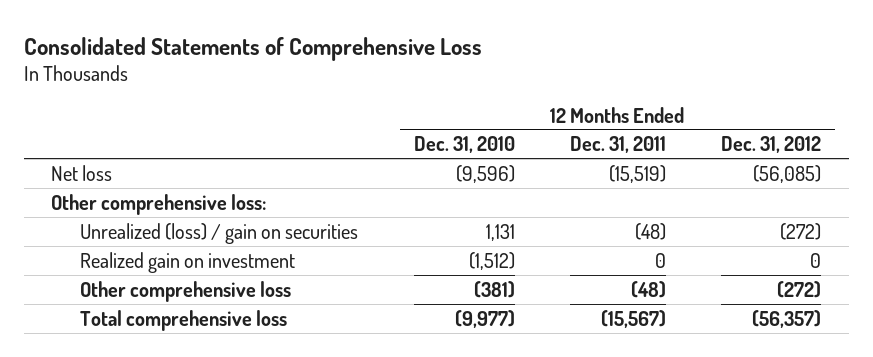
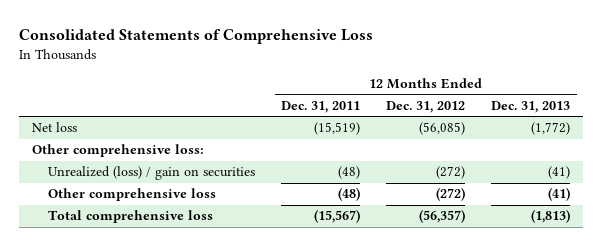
- | 12 Months Ended Dec. 31, 2010 | 12 Months Ended Dec. 31, 2011 | 12 Months Ended Dec. 31, 2012
+ | 12 Months Ended Dec. 31, 2011 | 12 Months Ended Dec. 31, 2012 | 12 Months Ended Dec. 31, 2013
- Realized gain on investment | (1,512) | 0 | 0

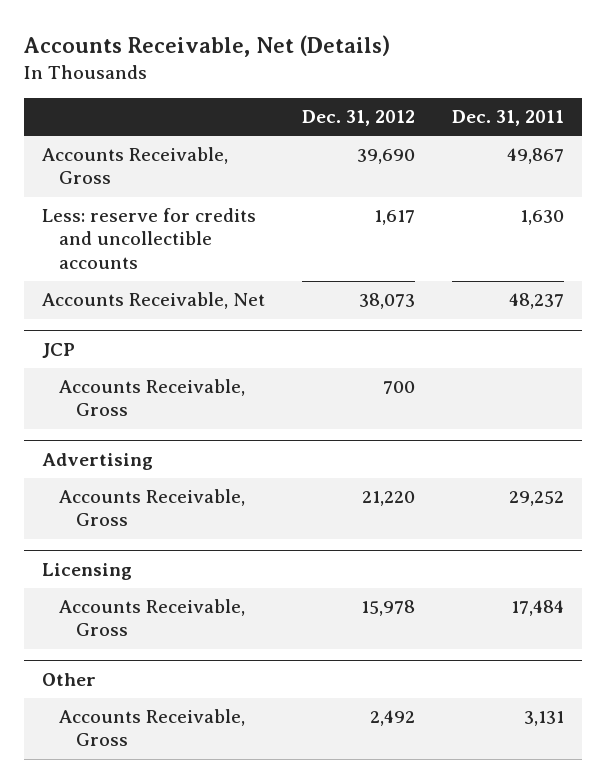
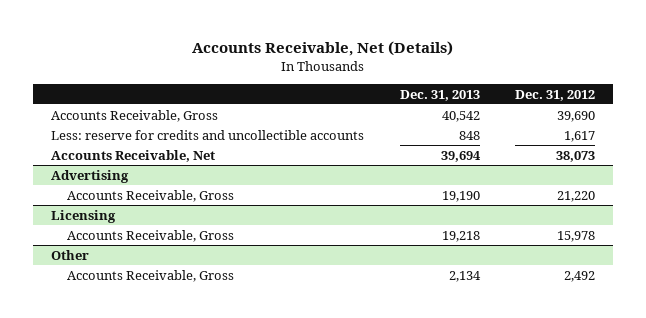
- | Dec. 31, 2012 | Dec. 31, 2011
+ | Dec. 31, 2013 | Dec. 31, 2012
- JCP
- Accounts Receivable, Gross | 700 |

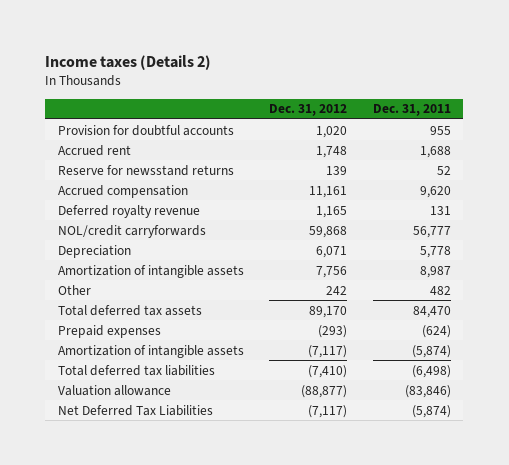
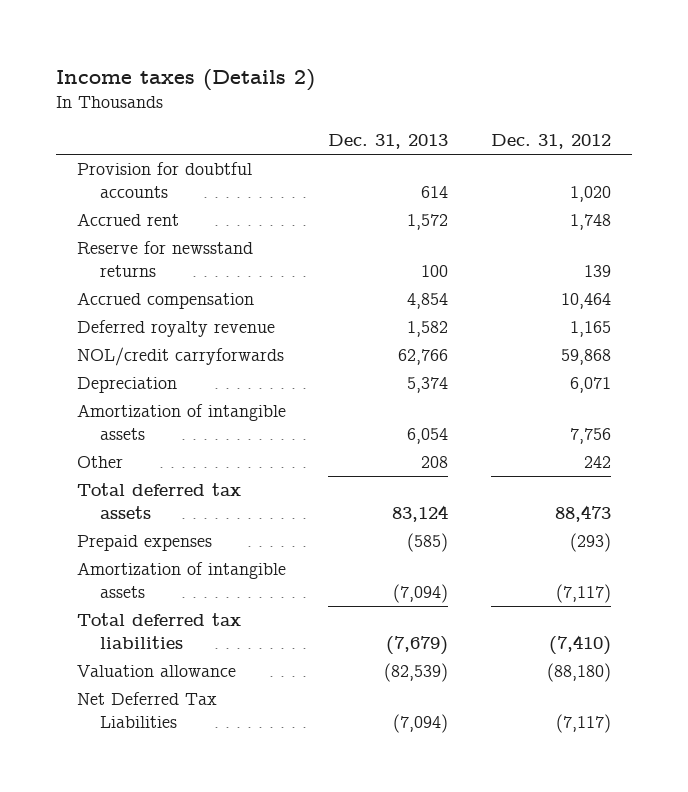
- | Dec. 31, 2012 | Dec. 31, 2011
+ | Dec. 31, 2013 | Dec. 31, 2012
- Accrued compensation | 11,161 | 9,620
+ Accrued compensation | 4,854 | 10,464
- Total deferred tax assets | 89,170 | 84,470
+ Total deferred tax assets | 83,124 | 88,473
- Valuation allowance | (88,877) | (83,846)
+ Valuation allowance | (82,539) | (88,180)

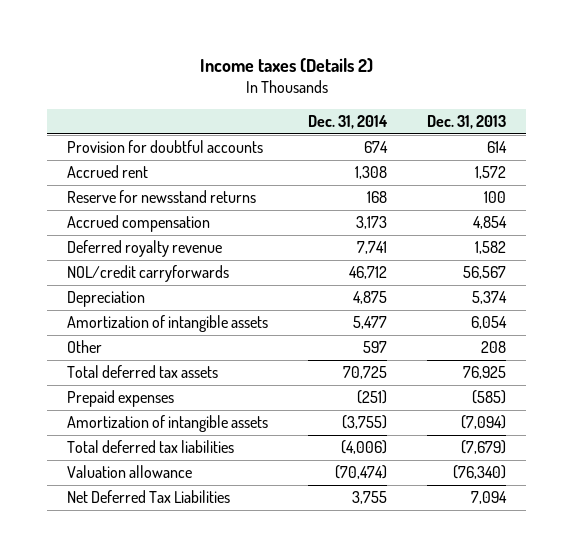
- | Dec. 31, 2013 | Dec. 31, 2012
+ | Dec. 31, 2014 | Dec. 31, 2013
- NOL/credit carryforwards | 62,766 | 59,868
+ NOL/credit carryforwards | 46,712 | 56,567
- Total deferred tax assets | 83,124 | 88,473
+ Total deferred tax assets | 70,725 | 76,925
- Valuation allowance | (82,539) | (88,180)
- Net Deferred Tax Liabilities | (7,094) | (7,117)
+ Valuation allowance | (70,474) | (76,340)
+ Net Deferred Tax Liabilities | 3,755 | 7,094

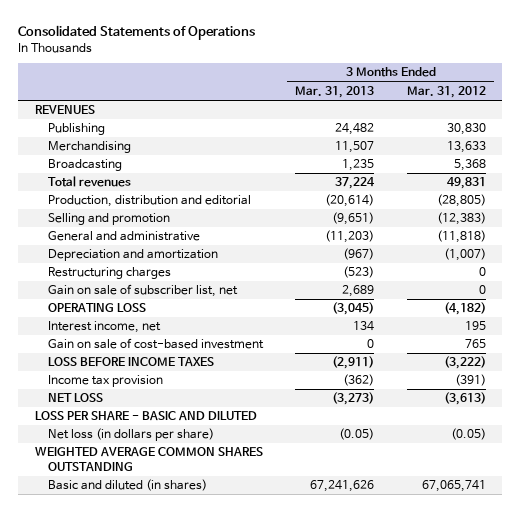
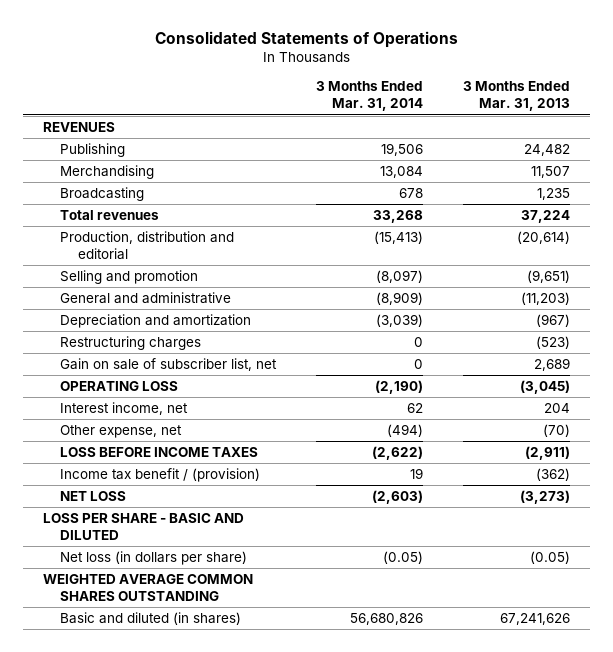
- | 3 Months Ended Mar. 31, 2013 | 3 Months Ended Mar. 31, 2012
+ | 3 Months Ended Mar. 31, 2014 | 3 Months Ended Mar. 31, 2013
- Interest income, net | 134 | 195
- Gain on sale of cost-based investment | 0 | 765
+ Interest income, net | 62 | 204
+ Other expense, net | (494) | (70)
- Income tax provision | (362) | (391)
+ Income tax benefit / (provision) | 19 | (362)

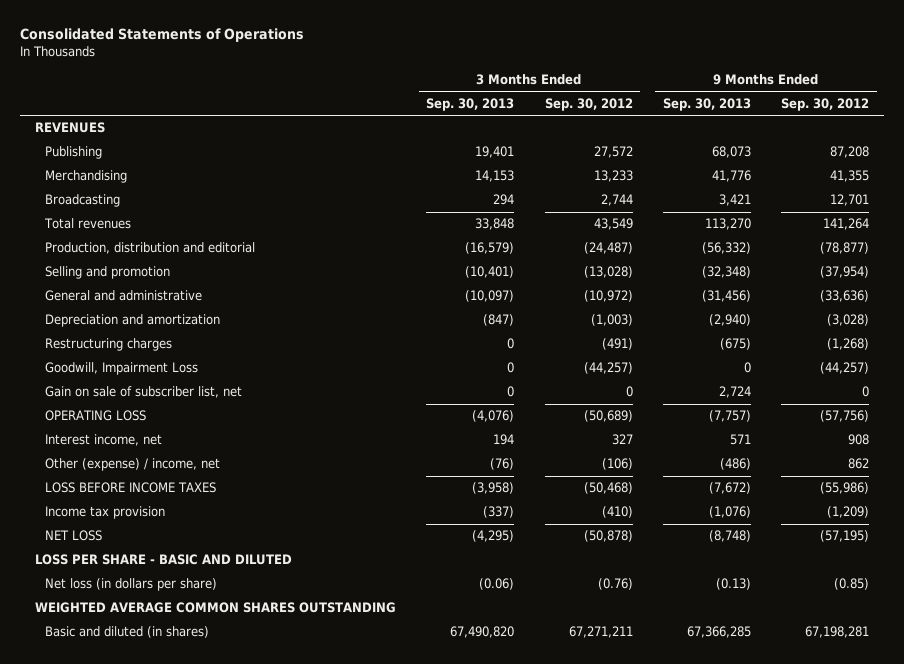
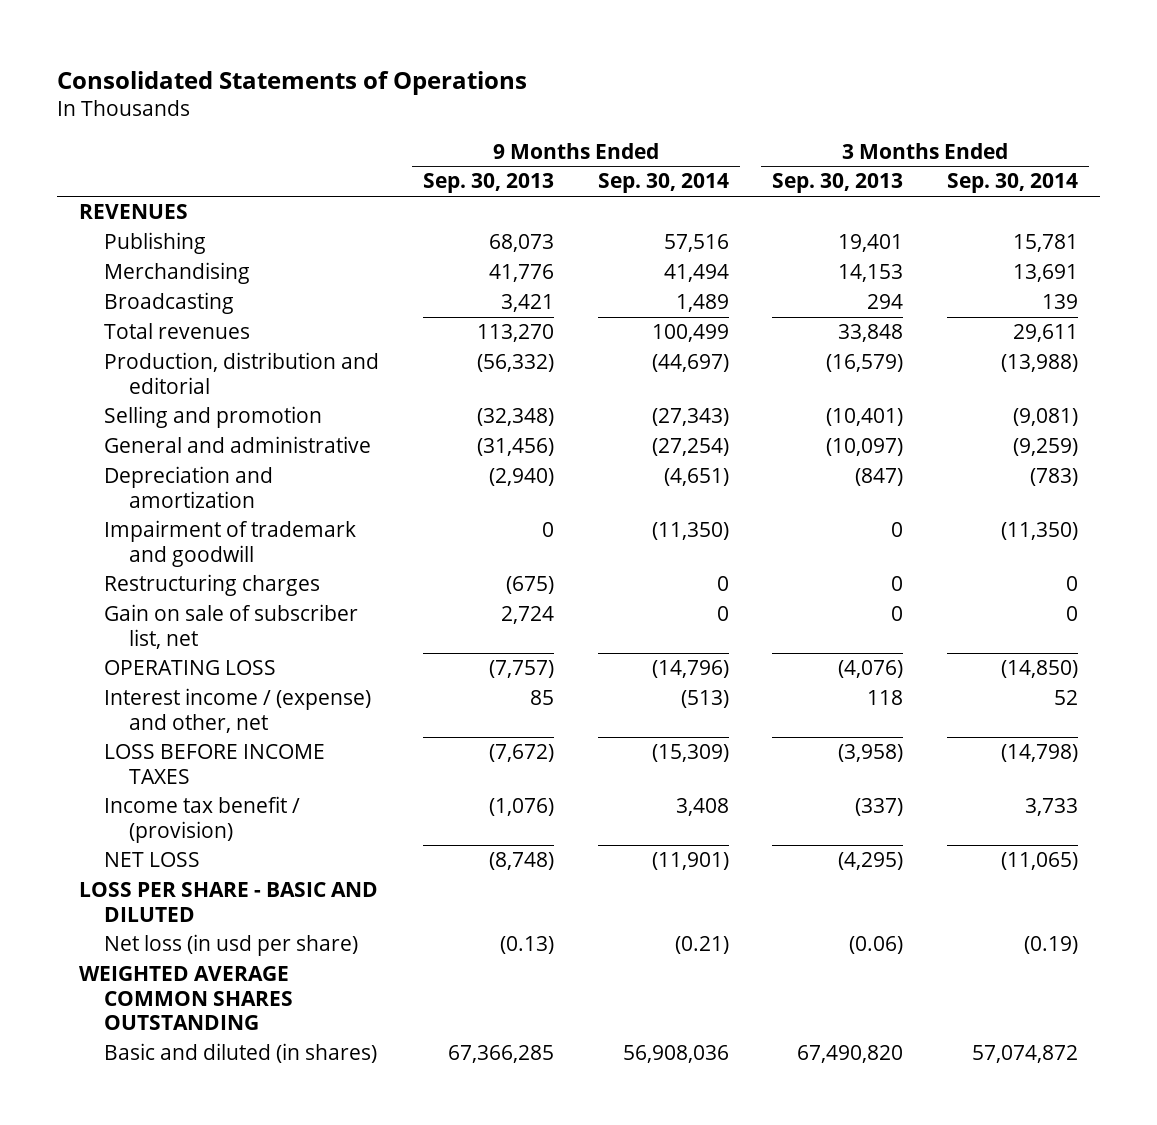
- | 3 Months Ended Sep. 30, 2013 | 3 Months Ended Sep. 30, 2012 | 9 Months Ended Sep. 30, 2013 | 9 Months Ended Sep. 30, 2012
+ | 9 Months Ended Sep. 30, 2013 | 9 Months Ended Sep. 30, 2014 | 3 Months Ended Sep. 30, 2013 | 3 Months Ended Sep. 30, 2014
+ Impairment of trademark and goodwill | 0 | (11,350) | 0 | (11,350)
- Goodwill, Impairment Loss | 0 | (44,257) | 0 | (44,257)
- Interest income, net | 194 | 327 | 571 | 908
- Other (expense) / income, net | (76) | (106) | (486) | 862
+ Interest income / (expense) and other, net | 85 | (513) | 118 | 52
- Income tax provision | (337) | (410) | (1,076) | (1,209)
+ Income tax benefit / (provision) | (1,076) | 3,408 | (337) | 3,733
- Net loss (in dollars per share) | (0.06) | (0.76) | (0.13) | (0.85)
+ Net loss (in usd per share) | (0.13) | (0.21) | (0.06) | (0.19)

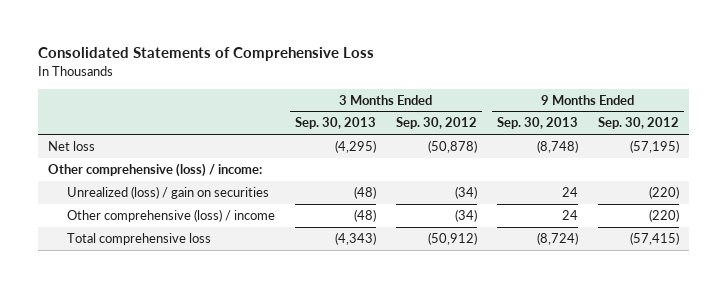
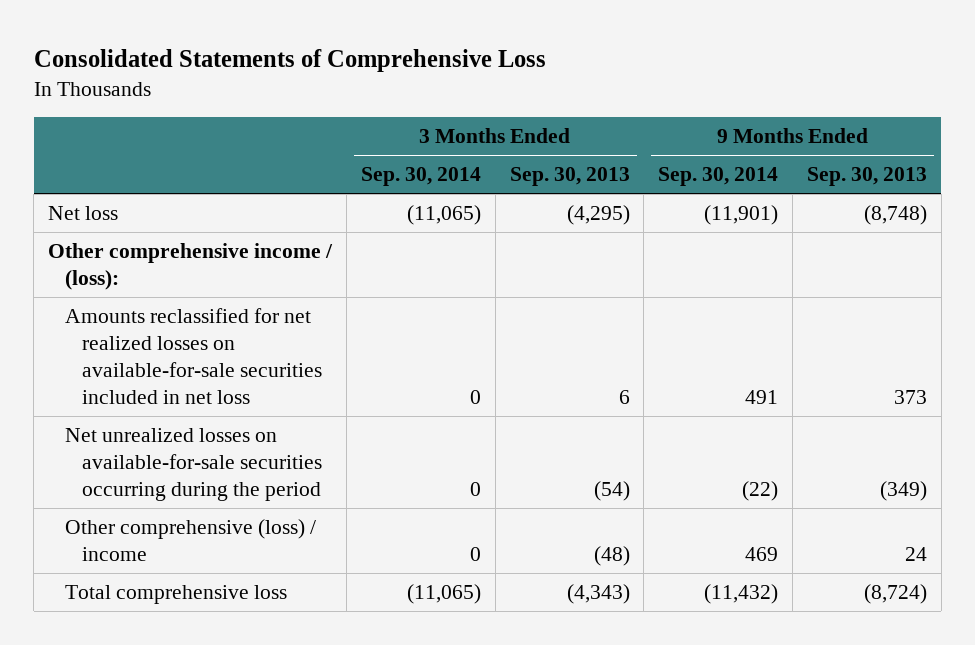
- | 3 Months Ended Sep. 30, 2013 | 3 Months Ended Sep. 30, 2012 | 9 Months Ended Sep. 30, 2013 | 9 Months Ended Sep. 30, 2012
+ | 3 Months Ended Sep. 30, 2014 | 3 Months Ended Sep. 30, 2013 | 9 Months Ended Sep. 30, 2014 | 9 Months Ended Sep. 30, 2013
- Other comprehensive (loss) / income:
- Unrealized (loss) / gain on securities | (48) | (34) | 24 | (220)
+ Other comprehensive income / (loss):
+ Amounts reclassified for net realized losses on available-for-sale securities included in net loss | 0 | 6 | 491 | 373
+ Net unrealized losses on available-for-sale securities occurring during the period | 0 | (54) | (22) | (349)

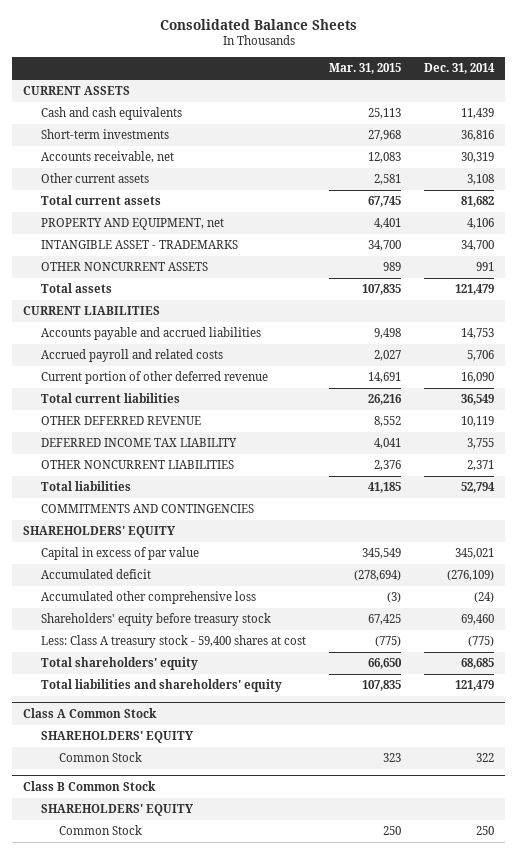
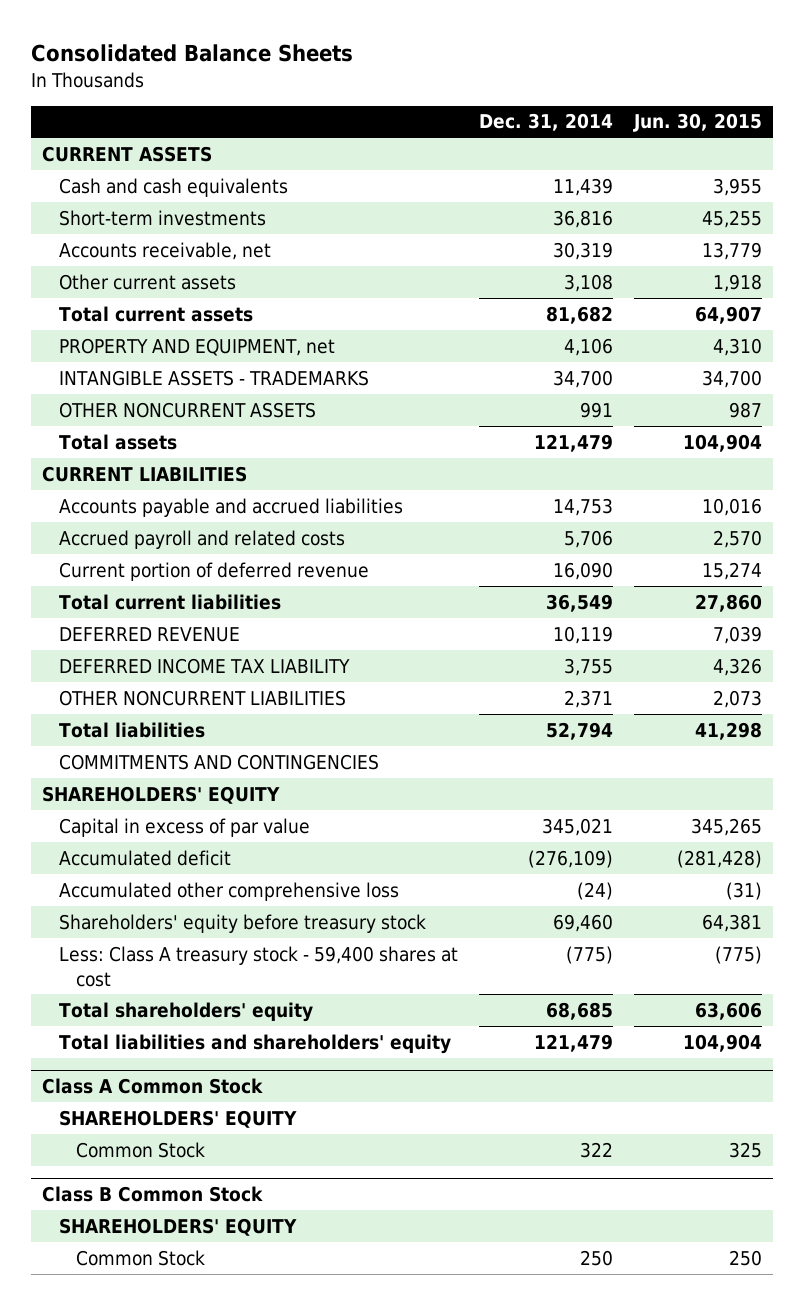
- | Mar. 31, 2015 | Dec. 31, 2014
+ | Dec. 31, 2014 | Jun. 30, 2015
- INTANGIBLE ASSET - TRADEMARKS | 34,700 | 34,700
+ INTANGIBLE ASSETS - TRADEMARKS | 34,700 | 34,700
- Current portion of other deferred revenue | 14,691 | 16,090
+ Current portion of deferred revenue | 16,090 | 15,274
- OTHER DEFERRED REVENUE | 8,552 | 10,119
+ DEFERRED REVENUE | 10,119 | 7,039

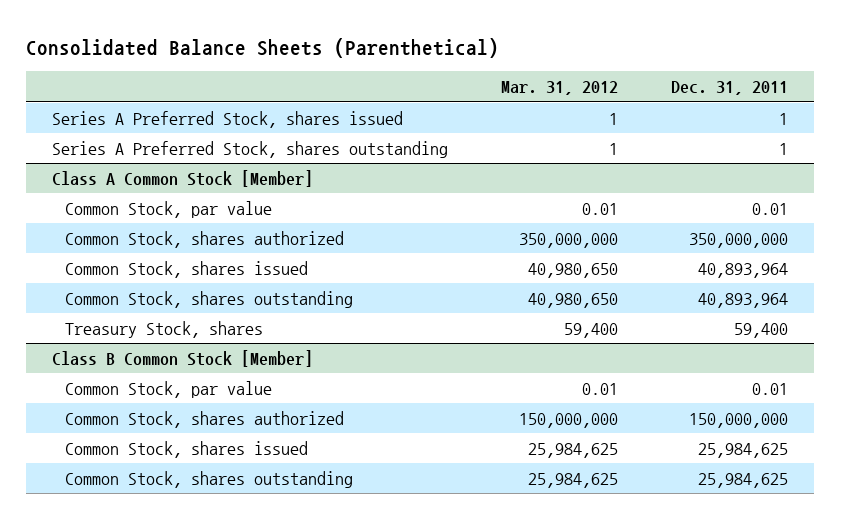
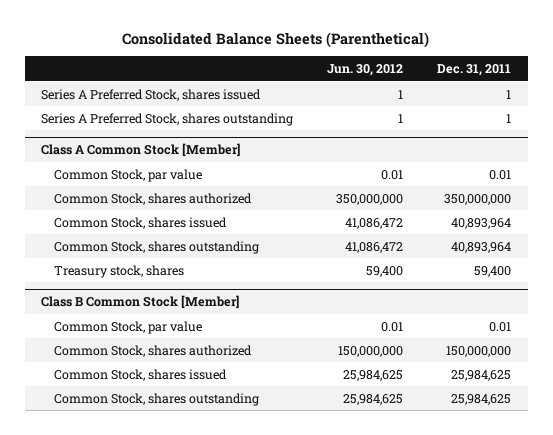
- | Mar. 31, 2012 | Dec. 31, 2011
+ | Jun. 30, 2012 | Dec. 31, 2011
@ Class A Common Stock [Member]
- Treasury Stock, shares | 59,400 | 59,400
+ Treasury stock, shares | 59,400 | 59,400

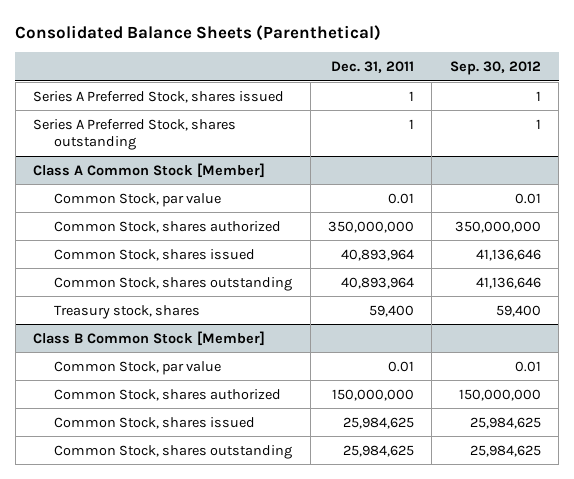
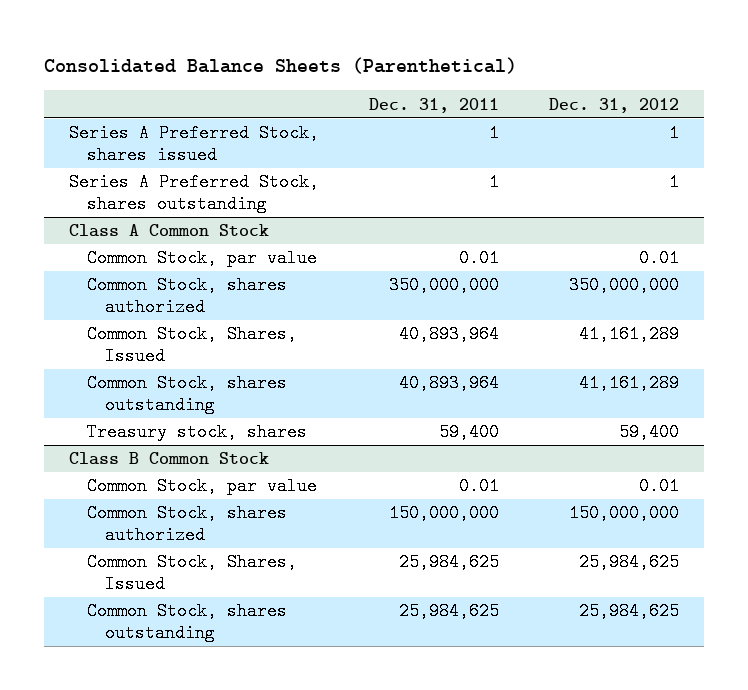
- | Dec. 31, 2011 | Sep. 30, 2012
+ | Dec. 31, 2011 | Dec. 31, 2012
- Class A Common Stock [Member]
+ Class A Common Stock
- Common Stock, shares issued | 40,893,964 | 41,136,646
+ Common Stock, Shares, Issued | 40,893,964 | 41,161,289
- Class B Common Stock [Member]
+ Class B Common Stock
- Common Stock, shares issued | 25,984,625 | 25,984,625
+ Common Stock, Shares, Issued | 25,984,625 | 25,984,625

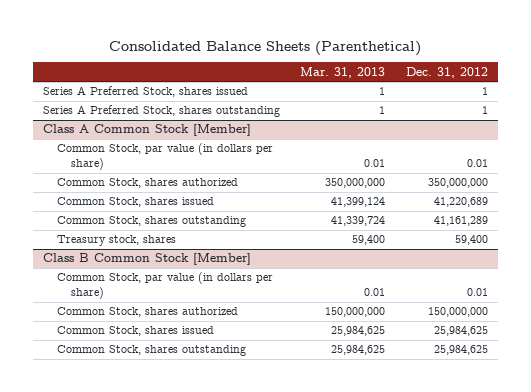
- | Dec. 31, 2011 | Dec. 31, 2012
+ | Mar. 31, 2013 | Dec. 31, 2012
- Class A Common Stock
- Common Stock, par value | 0.01 | 0.01
+ Class A Common Stock [Member]
+ Common Stock, par value (in dollars per share) | 0.01 | 0.01
- Common Stock, Shares, Issued | 40,893,964 | 41,161,289
+ Common Stock, shares issued | 41,399,124 | 41,220,689
- Class B Common Stock
- Common Stock, par value | 0.01 | 0.01
+ Class B Common Stock [Member]
+ Common Stock, par value (in dollars per share) | 0.01 | 0.01
- Common Stock, Shares, Issued | 25,984,625 | 25,984,625
+ Common Stock, shares issued | 25,984,625 | 25,984,625

